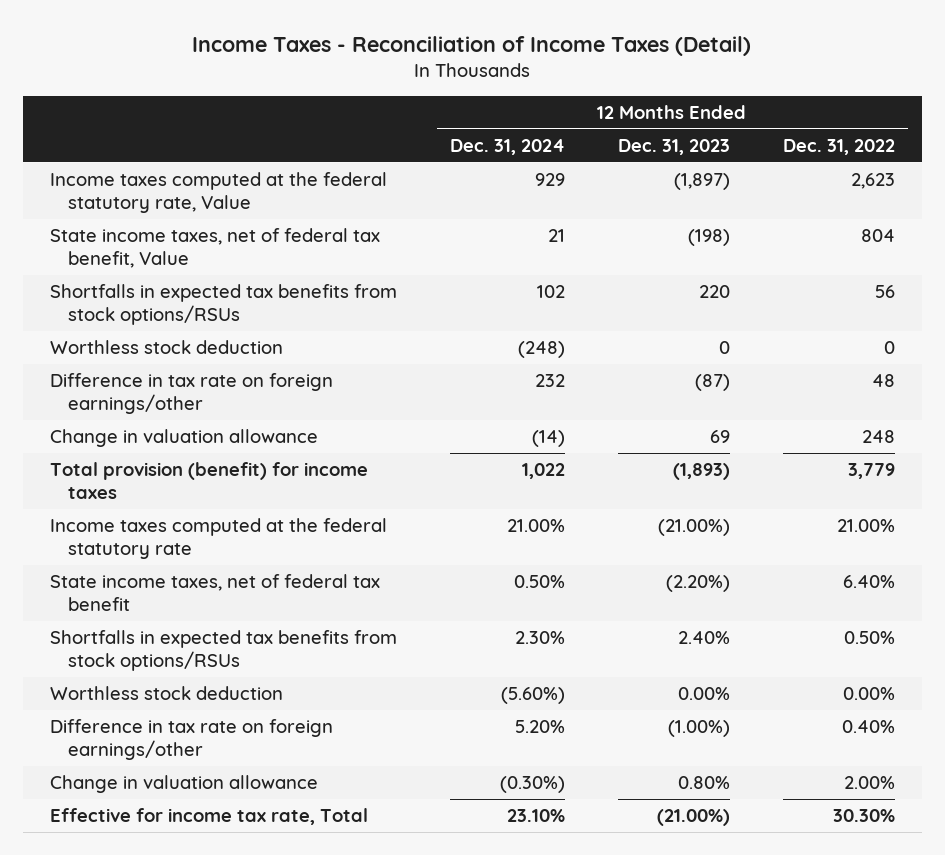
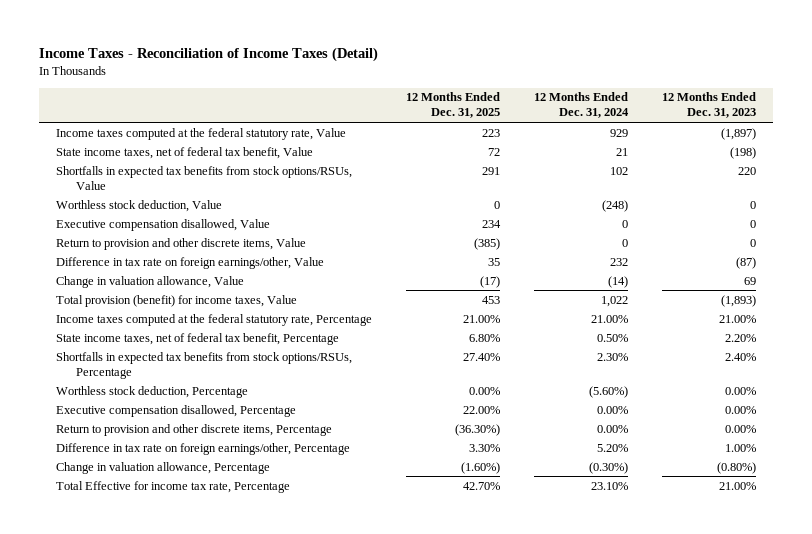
- | 12 Months Ended Dec. 31, 2024 | 12 Months Ended Dec. 31, 2023 | 12 Months Ended Dec. 31, 2022
+ | 12 Months Ended Dec. 31, 2025 | 12 Months Ended Dec. 31, 2024 | 12 Months Ended Dec. 31, 2023
- Shortfalls in expected tax benefits from stock options/RSUs | 102 | 220 | 56
- Worthless stock deduction | (248) | 0 | 0
- Difference in tax rate on foreign earnings/other | 232 | (87) | 48
- Change in valuation allowance | (14) | 69 | 248
- Total provision (benefit) for income taxes | 1,022 | (1,893) | 3,779
- Income taxes computed at the federal statutory rate | 21.00% | (21.00%) | 21.00%
- State income taxes, net of federal tax benefit | 0.50% | (2.20%) | 6.40%
- Shortfalls in expected tax benefits from stock options/RSUs | 2.30% | 2.40% | 0.50%
- Worthless stock deduction | (5.60%) | 0.00% | 0.00%
- Difference in tax rate on foreign earnings/other | 5.20% | (1.00%) | 0.40%
- Change in valuation allowance | (0.30%) | 0.80% | 2.00%
- Effective for income tax rate, Total | 23.10% | (21.00%) | 30.30%
+ Shortfalls in expected tax benefits from stock options/RSUs, Value | 291 | 102 | 220
+ Worthless stock deduction, Value | 0 | (248) | 0
+ Executive compensation disallowed, Value | 234 | 0 | 0
+ Return to provision and other discrete items, Value | (385) | 0 | 0
+ Difference in tax rate on foreign earnings/other, Value | 35 | 232 | (87)
+ Change in valuation allowance, Value | (17) | (14) | 69
+ Total provision (benefit) for income taxes, Value | 453 | 1,022 | (1,893)
+ Income taxes computed at the federal statutory rate, Percentage | 21.00% | 21.00% | 21.00%
+ State income taxes, net of federal tax benefit, Percentage | 6.80% | 0.50% | 2.20%
+ Shortfalls in expected tax benefits from stock options/RSUs, Percentage | 27.40% | 2.30% | 2.40%
+ Worthless stock deduction, Percentage | 0.00% | (5.60%) | 0.00%
+ Executive compensation disallowed, Percentage | 22.00% | 0.00% | 0.00%
+ Return to provision and other discrete items, Percentage | (36.30%) | 0.00% | 0.00%
+ Difference in tax rate on foreign earnings/other, Percentage | 3.30% | 5.20% | 1.00%
+ Change in valuation allowance, Percentage | (1.60%) | (0.30%) | (0.80%)
+ Total Effective for income tax rate, Percentage | 42.70% | 23.10% | 21.00%

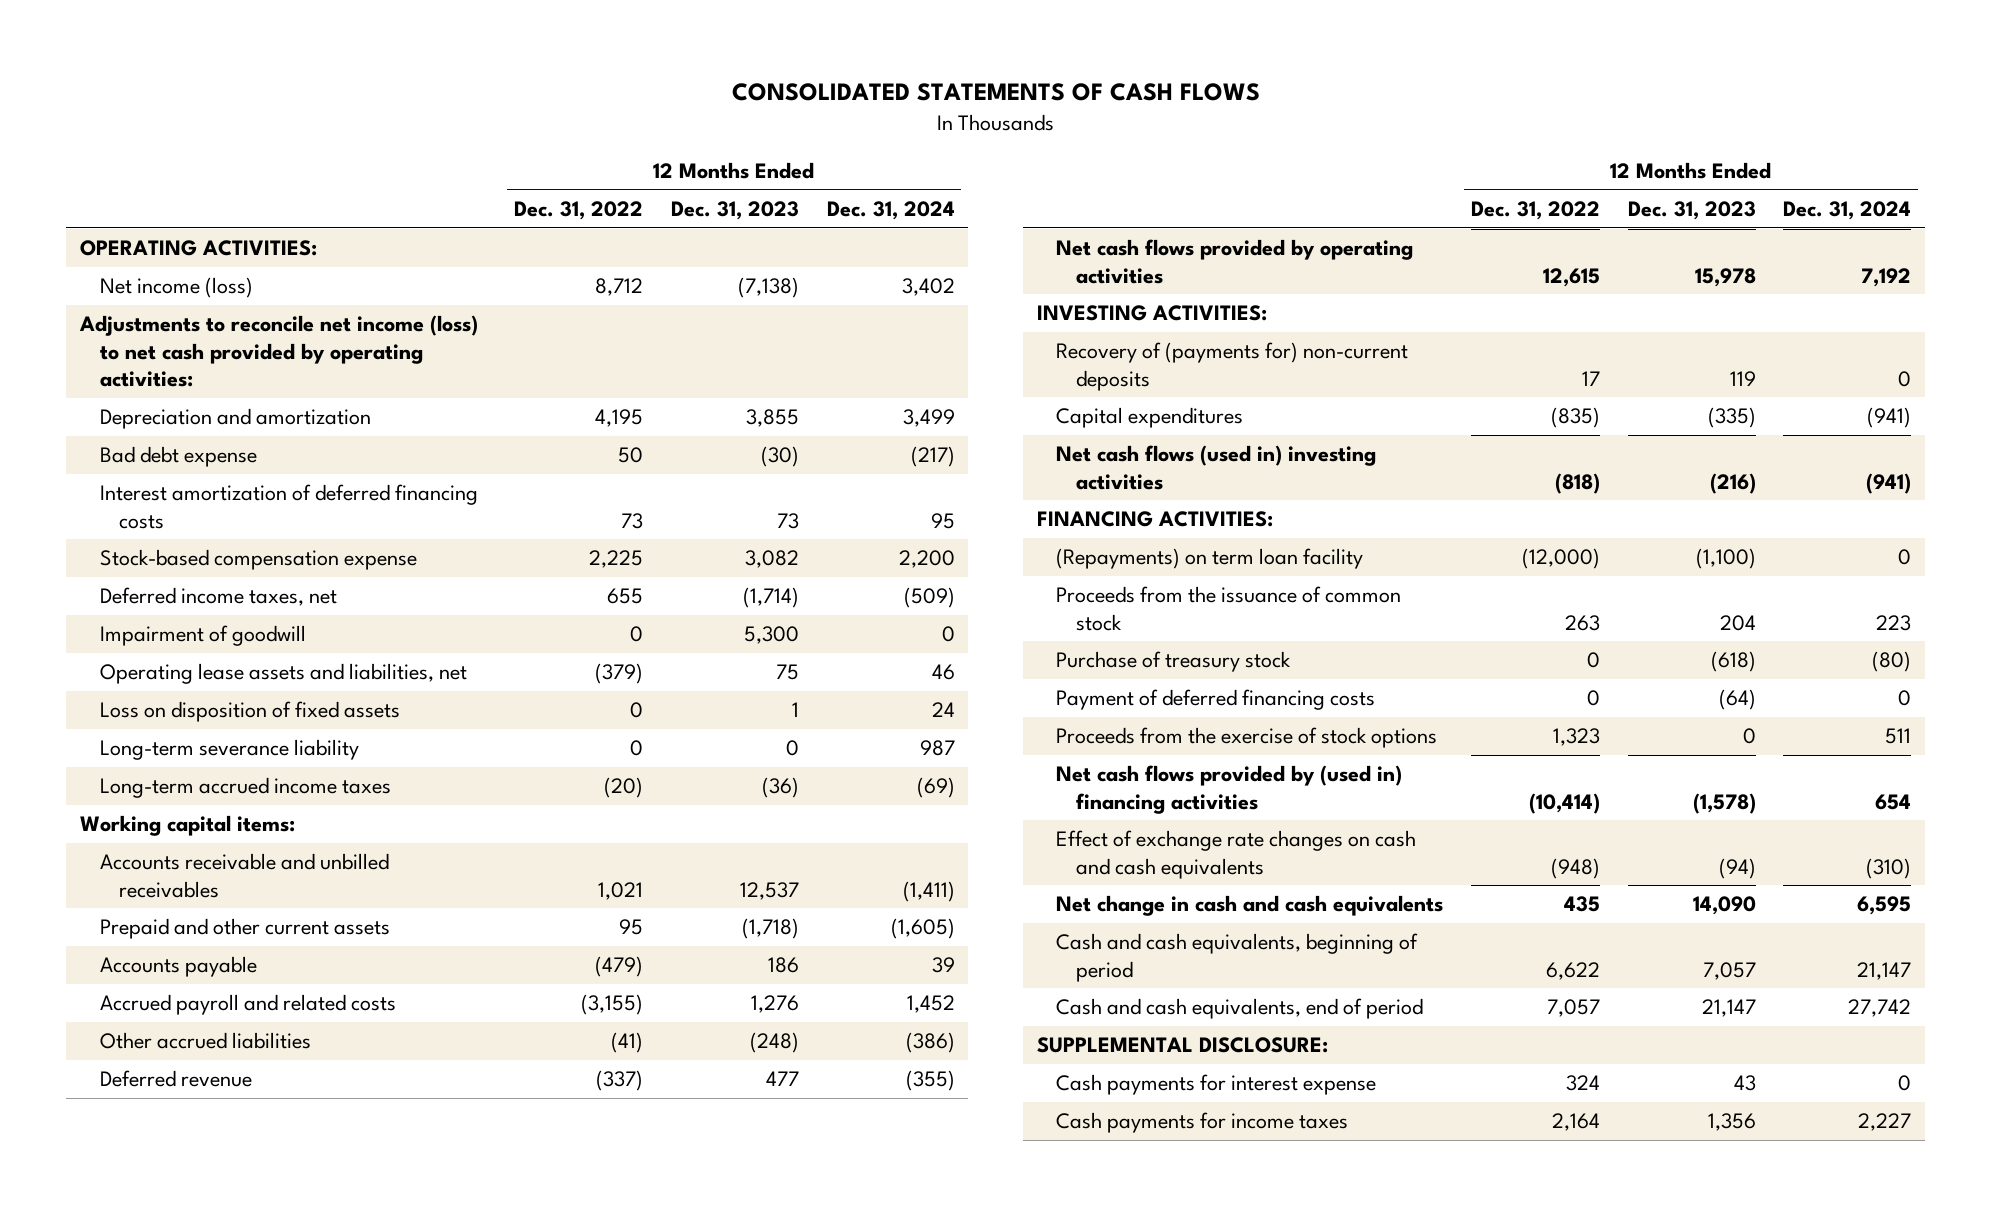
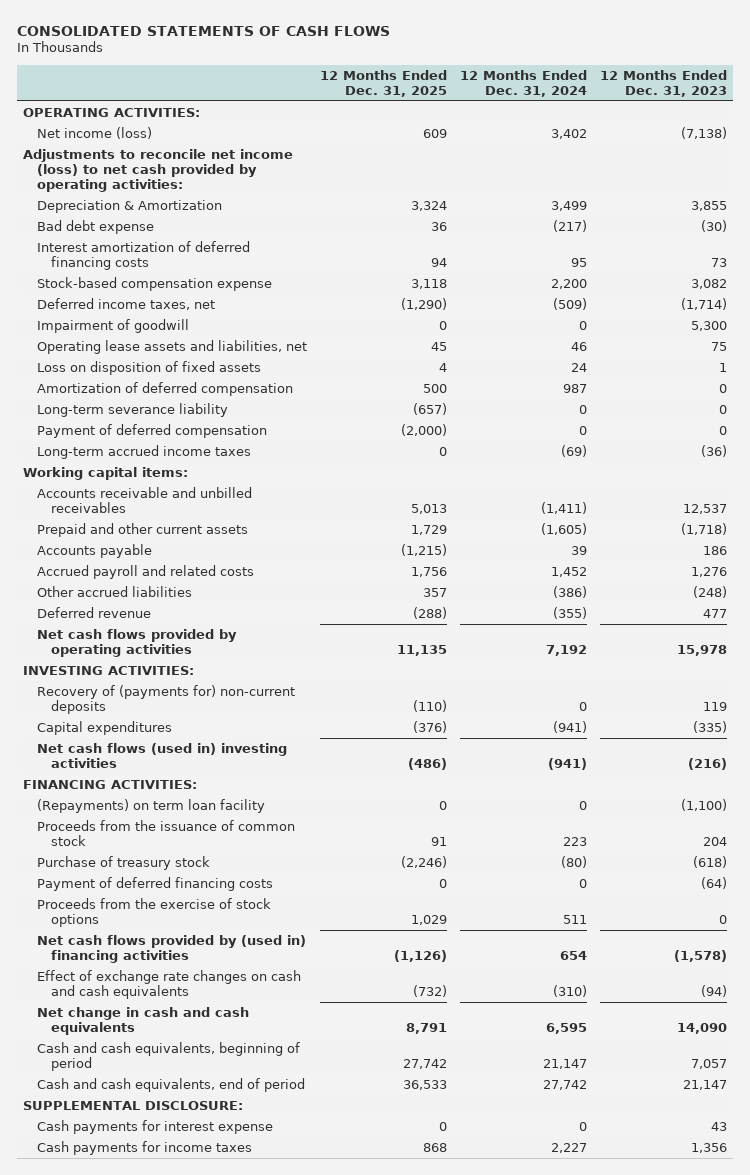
- | 12 Months Ended Dec. 31, 2022 | 12 Months Ended Dec. 31, 2023 | 12 Months Ended Dec. 31, 2024
+ | 12 Months Ended Dec. 31, 2025 | 12 Months Ended Dec. 31, 2024 | 12 Months Ended Dec. 31, 2023
- Depreciation and amortization | 4,195 | 3,855 | 3,499
+ Depreciation & Amortization | 3,324 | 3,499 | 3,855
- Long-term severance liability | 0 | 0 | 987
+ Amortization of deferred compensation | 500 | 987 | 0
+ Long-term severance liability | (657) | 0 | 0
+ Payment of deferred compensation | (2,000) | 0 | 0

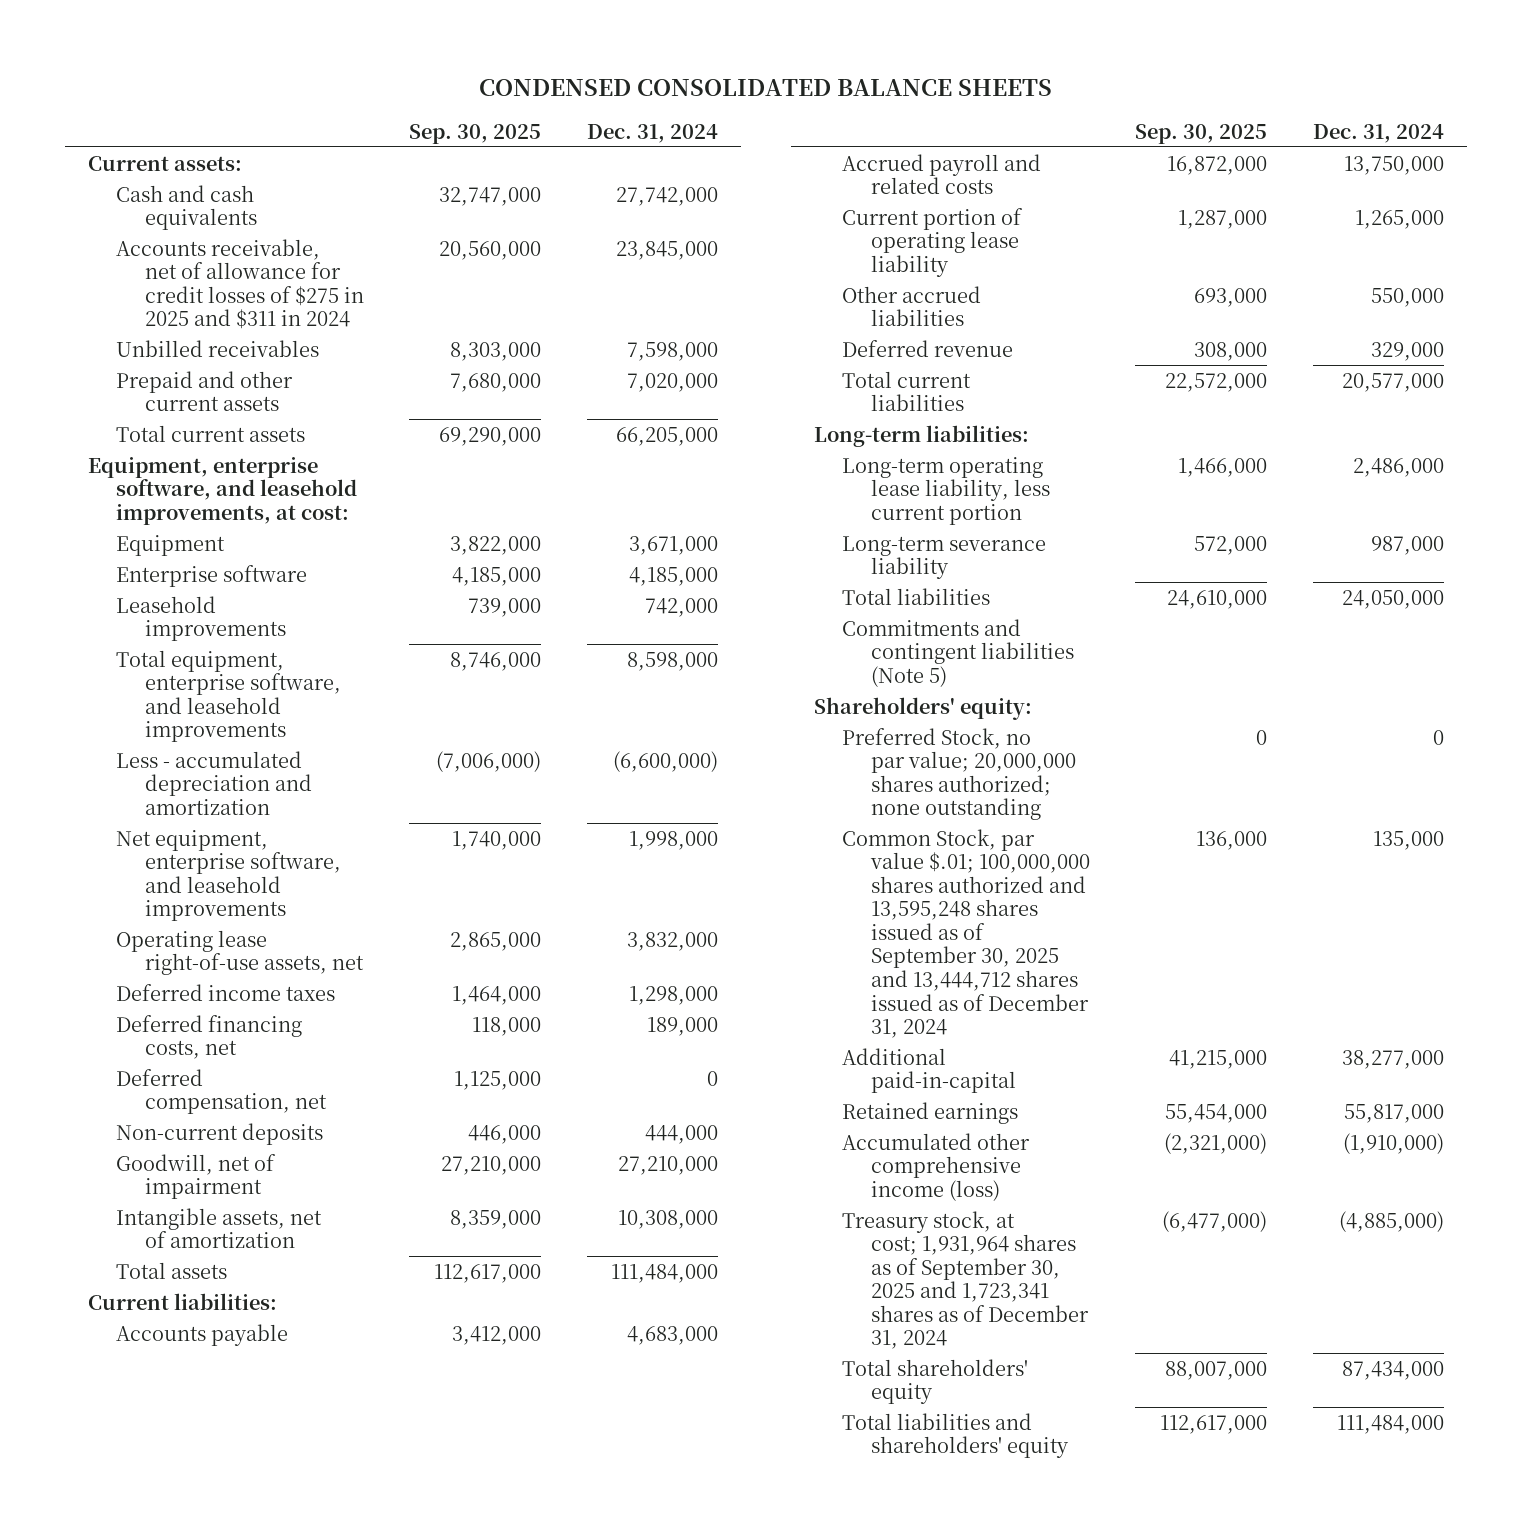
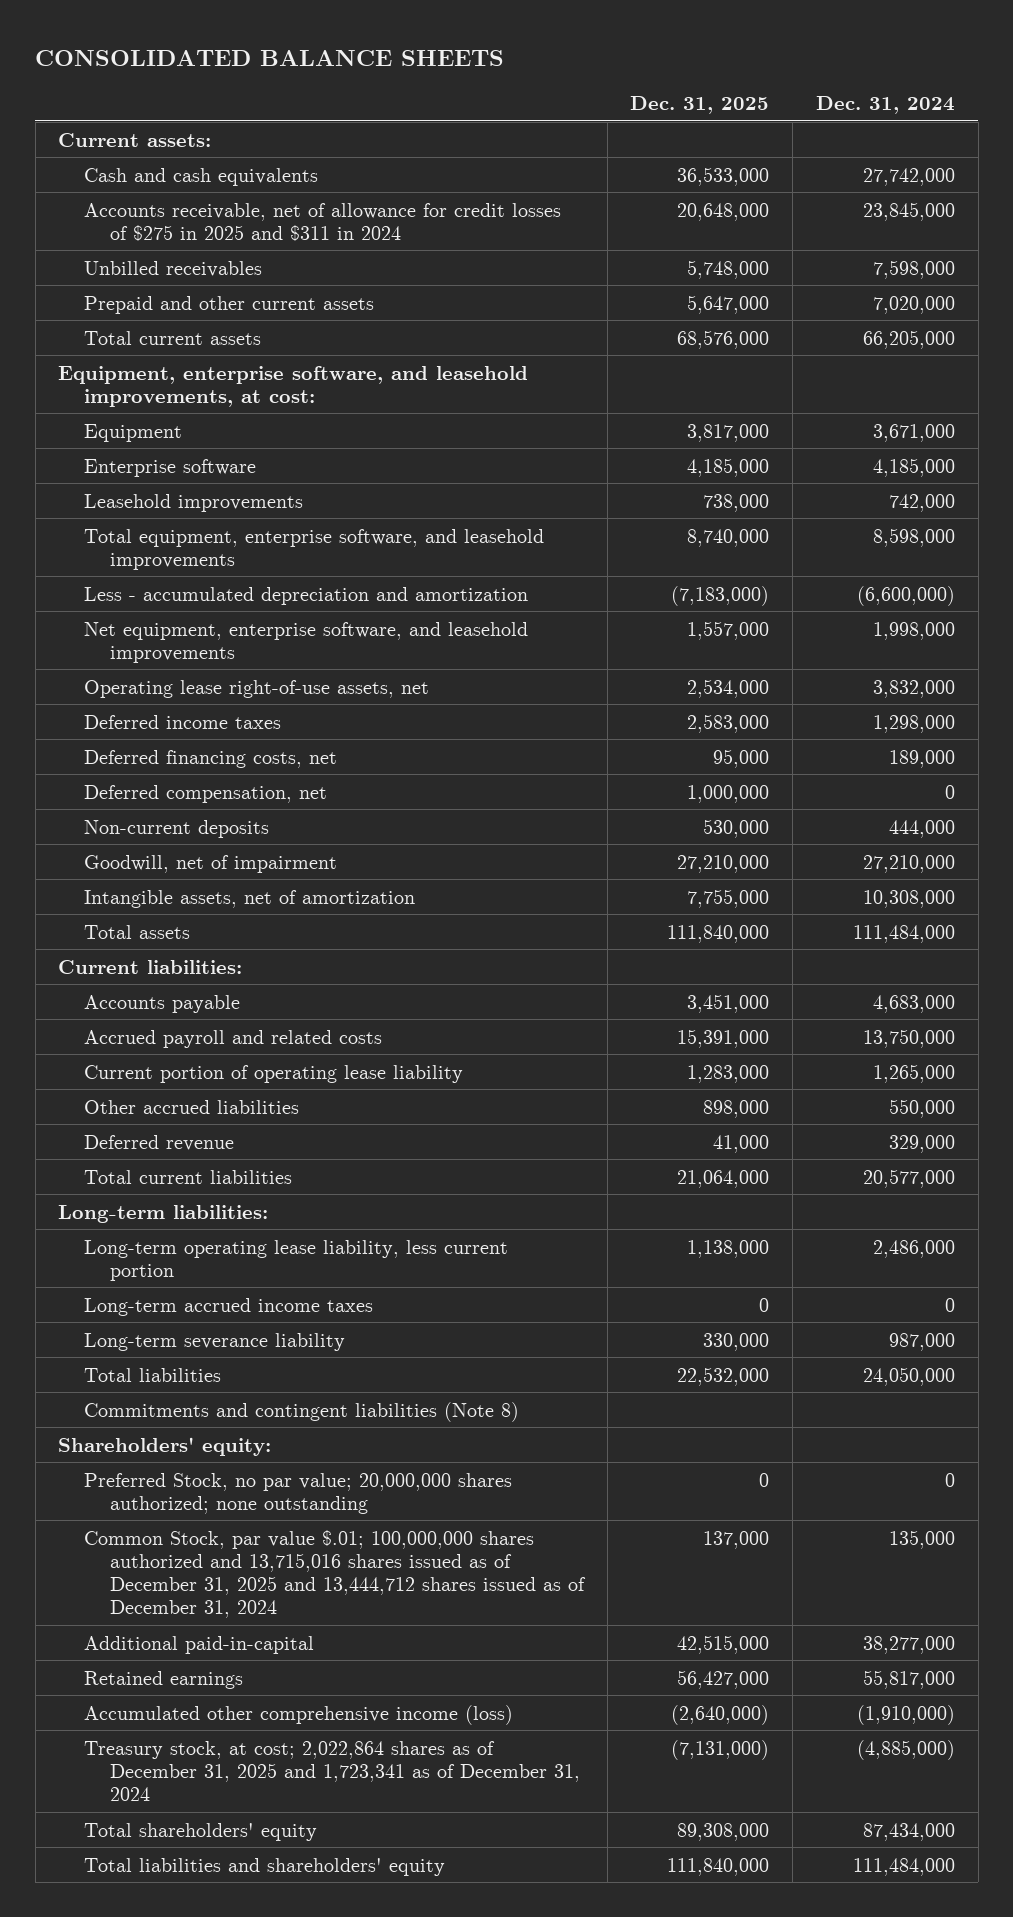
- CONDENSED CONSOLIDATED BALANCE SHEETS
+ CONSOLIDATED BALANCE SHEETS
- | Sep. 30, 2025 | Dec. 31, 2024
+ | Dec. 31, 2025 | Dec. 31, 2024
+ Long-term accrued income taxes | 0 | 0
- Commitments and contingent liabilities (Note 5)
+ Commitments and contingent liabilities (Note 8)
- Common Stock, par value $.01; 100,000,000 shares authorized and 13,595,248 shares issued as of September 30, 2025 and 13,444,712 shares issued as of December 31, 2024 | 136,000 | 135,000
+ Common Stock, par value $.01; 100,000,000 shares authorized and 13,715,016 shares issued as of December 31, 2025 and 13,444,712 shares issued as of December 31, 2024 | 137,000 | 135,000
- Treasury stock, at cost; 1,931,964 shares as of September 30, 2025 and 1,723,341 shares as of December 31, 2024 | (6,477,000) | (4,885,000)
+ Treasury stock, at cost; 2,022,864 shares as of December 31, 2025 and 1,723,341 as of December 31, 2024 | (7,131,000) | (4,885,000)

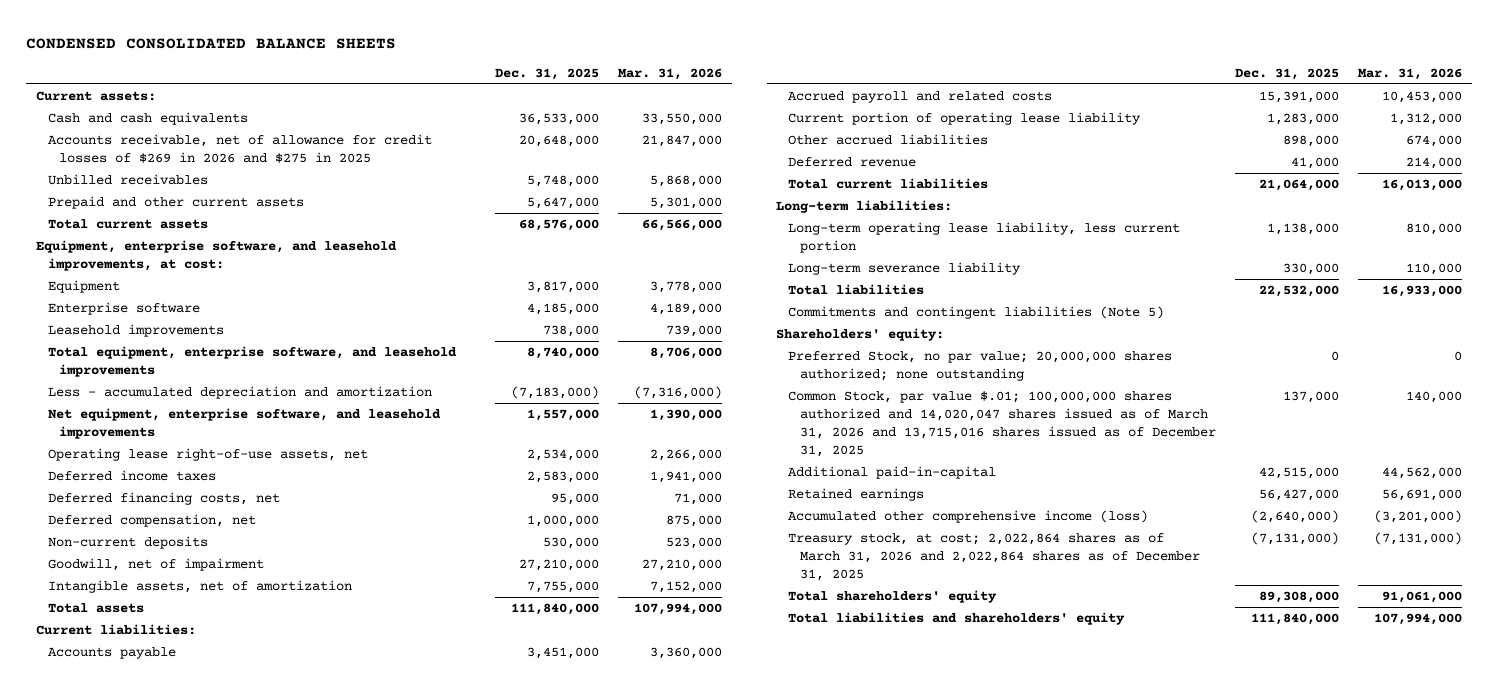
- CONSOLIDATED BALANCE SHEETS
+ CONDENSED CONSOLIDATED BALANCE SHEETS
- | Dec. 31, 2025 | Dec. 31, 2024
+ | Dec. 31, 2025 | Mar. 31, 2026
- Accounts receivable, net of allowance for credit losses of $275 in 2025 and $311 in 2024 | 20,648,000 | 23,845,000
+ Accounts receivable, net of allowance for credit losses of $269 in 2026 and $275 in 2025 | 20,648,000 | 21,847,000
- Long-term accrued income taxes | 0 | 0
- Commitments and contingent liabilities (Note 8)
+ Commitments and contingent liabilities (Note 5)
- Common Stock, par value $.01; 100,000,000 shares authorized and 13,715,016 shares issued as of December 31, 2025 and 13,444,712 shares issued as of December 31, 2024 | 137,000 | 135,000
+ Common Stock, par value $.01; 100,000,000 shares authorized and 14,020,047 shares issued as of March 31, 2026 and 13,715,016 shares issued as of December 31, 2025 | 137,000 | 140,000
- Treasury stock, at cost; 2,022,864 shares as of December 31, 2025 and 1,723,341 as of December 31, 2024 | (7,131,000) | (4,885,000)
+ Treasury stock, at cost; 2,022,864 shares as of March 31, 2026 and 2,022,864 shares as of December 31, 2025 | (7,131,000) | (7,131,000)

